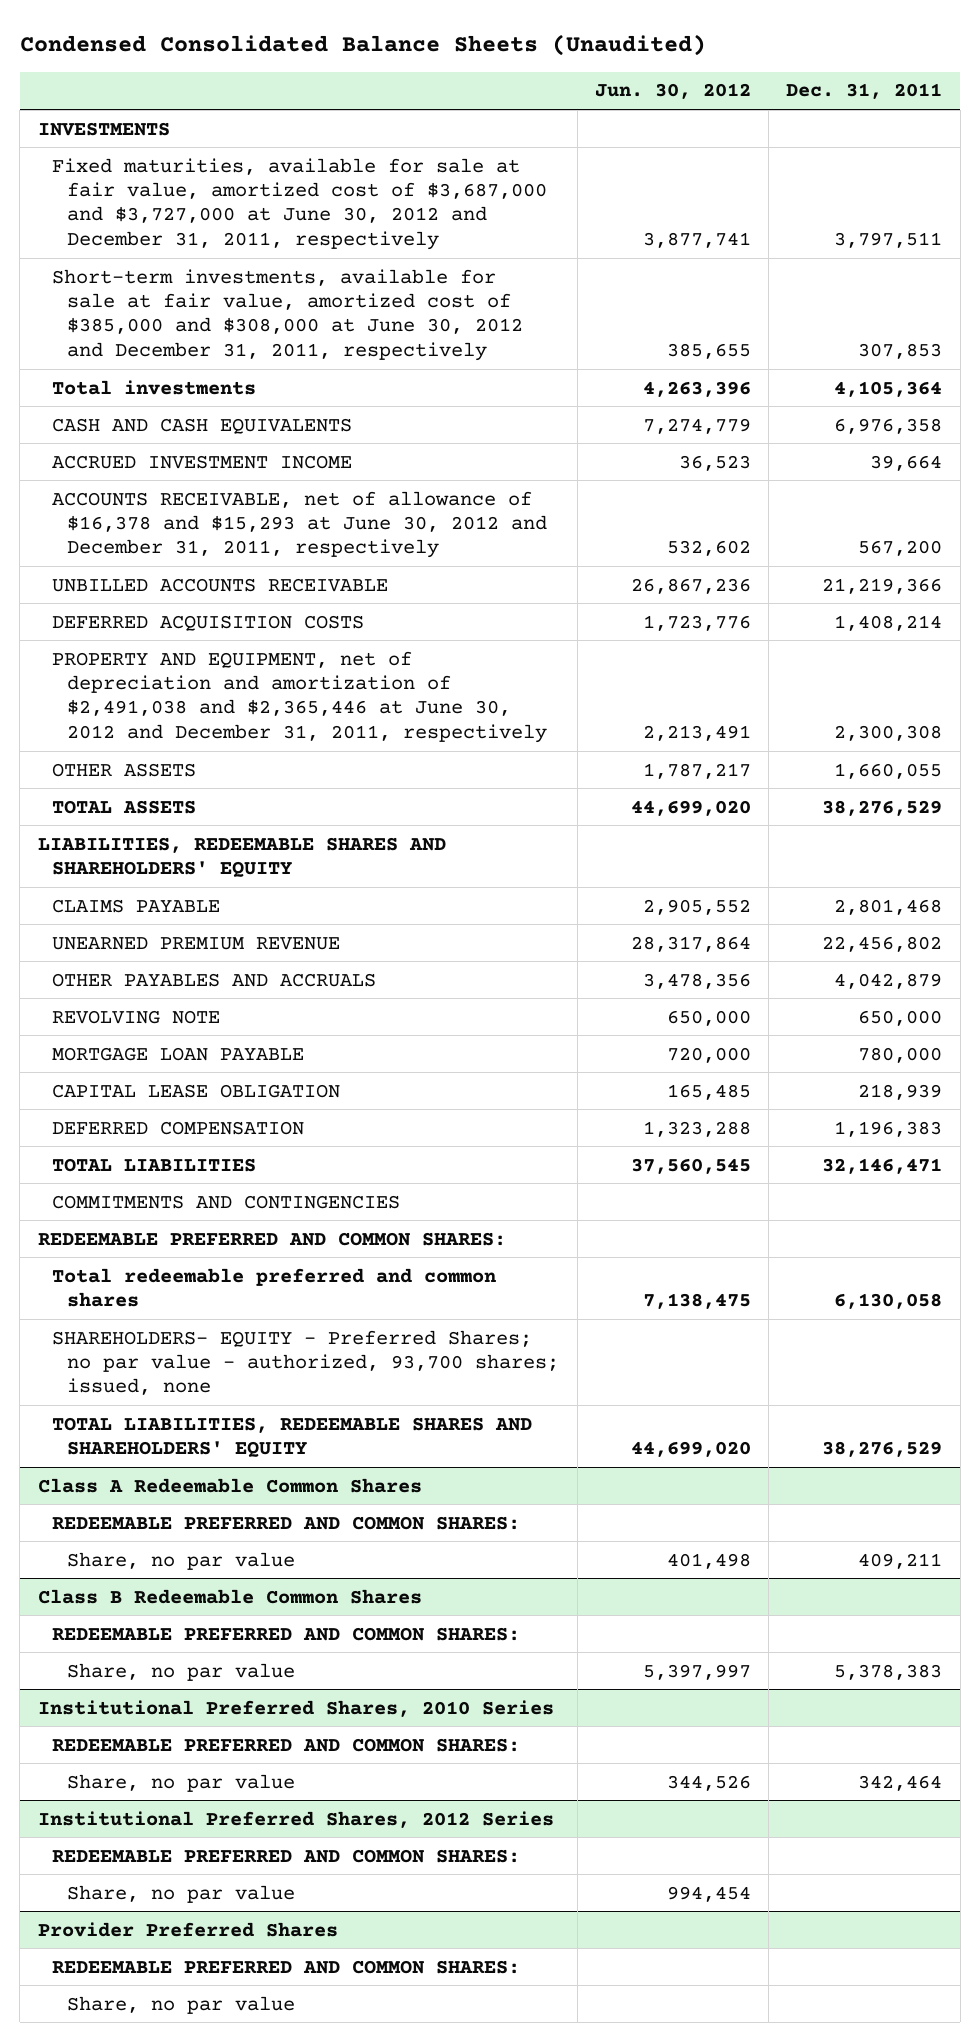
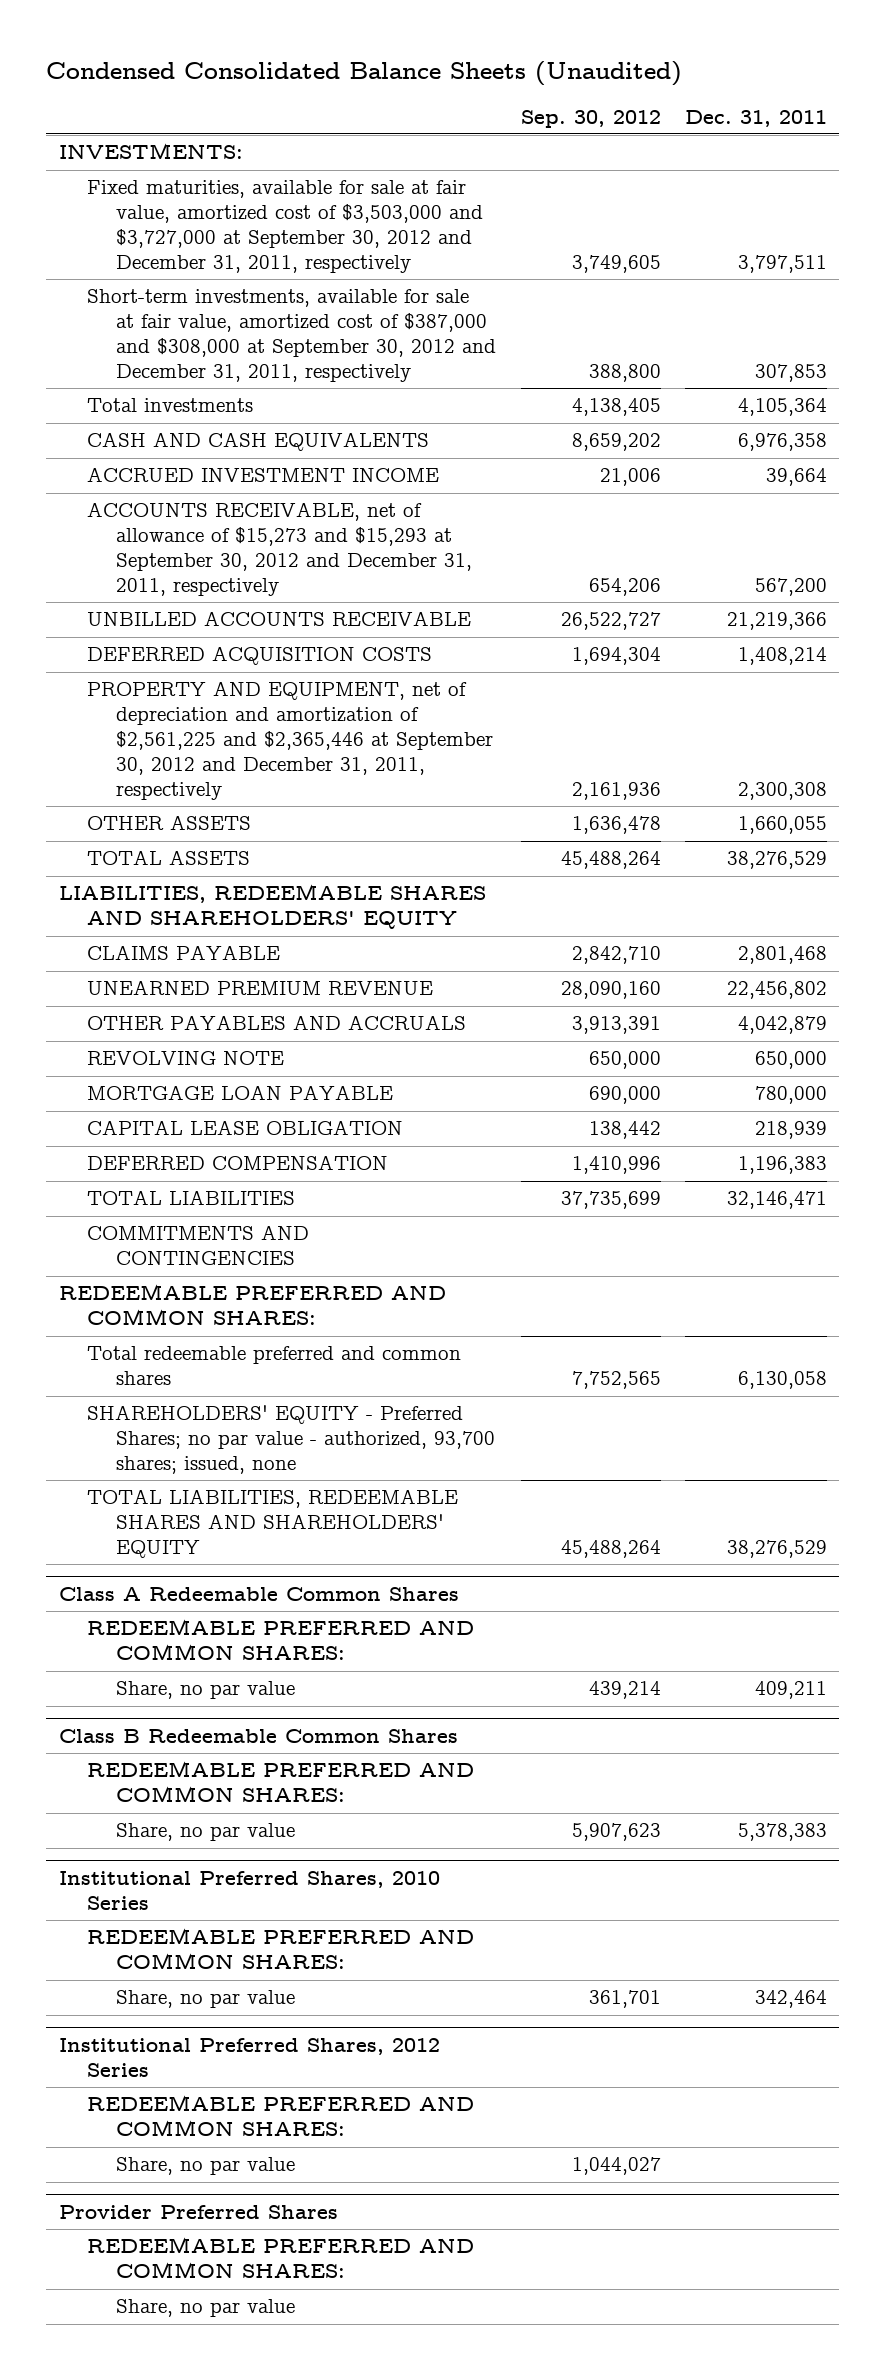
- | Jun. 30, 2012 | Dec. 31, 2011
+ | Sep. 30, 2012 | Dec. 31, 2011
- INVESTMENTS
- Fixed maturities, available for sale at fair value, amortized cost of $3,687,000 and $3,727,000 at June 30, 2012 and December 31, 2011, respectively | 3,877,741 | 3,797,511
- Short-term investments, available for sale at fair value, amortized cost of $385,000 and $308,000 at June 30, 2012 and December 31, 2011, respectively | 385,655 | 307,853
+ INVESTMENTS:
+ Fixed maturities, available for sale at fair value, amortized cost of $3,503,000 and $3,727,000 at September 30, 2012 and December 31, 2011, respectively | 3,749,605 | 3,797,511
+ Short-term investments, available for sale at fair value, amortized cost of $387,000 and $308,000 at September 30, 2012 and December 31, 2011, respectively | 388,800 | 307,853
- ACCOUNTS RECEIVABLE, net of allowance of $16,378 and $15,293 at June 30, 2012 and December 31, 2011, respectively | 532,602 | 567,200
+ ACCOUNTS RECEIVABLE, net of allowance of $15,273 and $15,293 at September 30, 2012 and December 31, 2011, respectively | 654,206 | 567,200
- PROPERTY AND EQUIPMENT, net of depreciation and amortization of $2,491,038 and $2,365,446 at June 30, 2012 and December 31, 2011, respectively | 2,213,491 | 2,300,308
+ PROPERTY AND EQUIPMENT, net of depreciation and amortization of $2,561,225 and $2,365,446 at September 30, 2012 and December 31, 2011, respectively | 2,161,936 | 2,300,308
- SHAREHOLDERS- EQUITY - Preferred Shares; no par value - authorized, 93,700 shares; issued, none
+ SHAREHOLDERS' EQUITY - Preferred Shares; no par value - authorized, 93,700 shares; issued, none

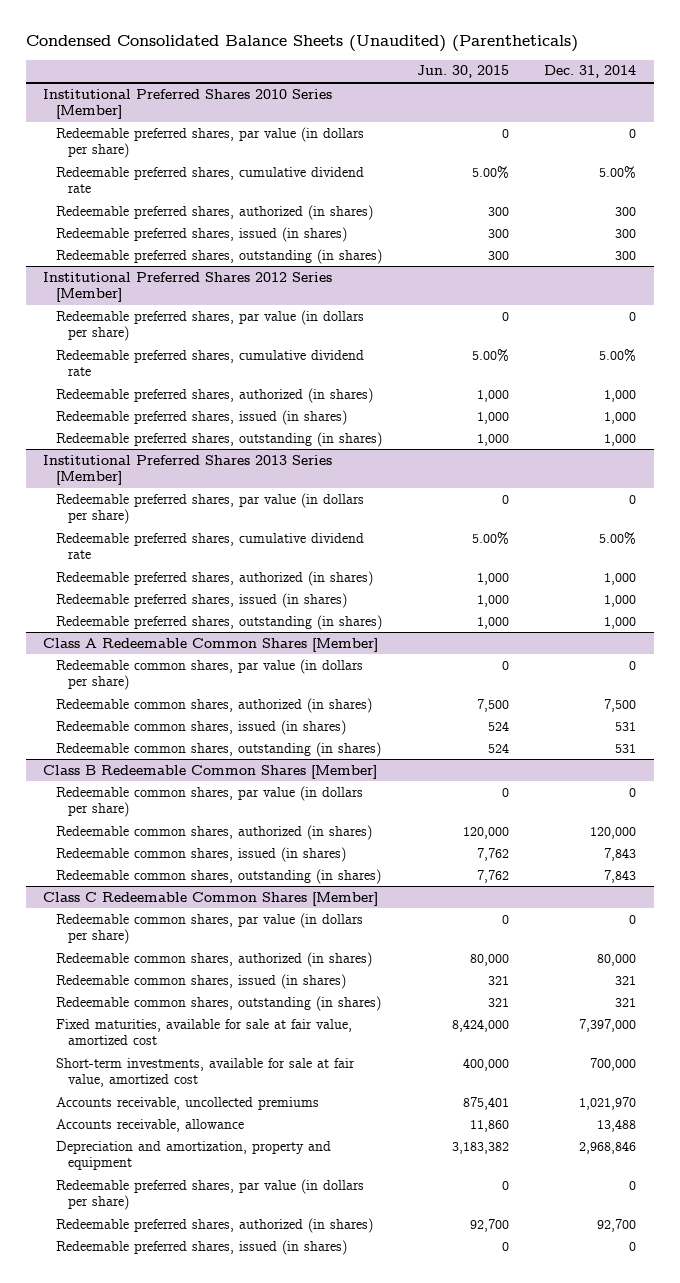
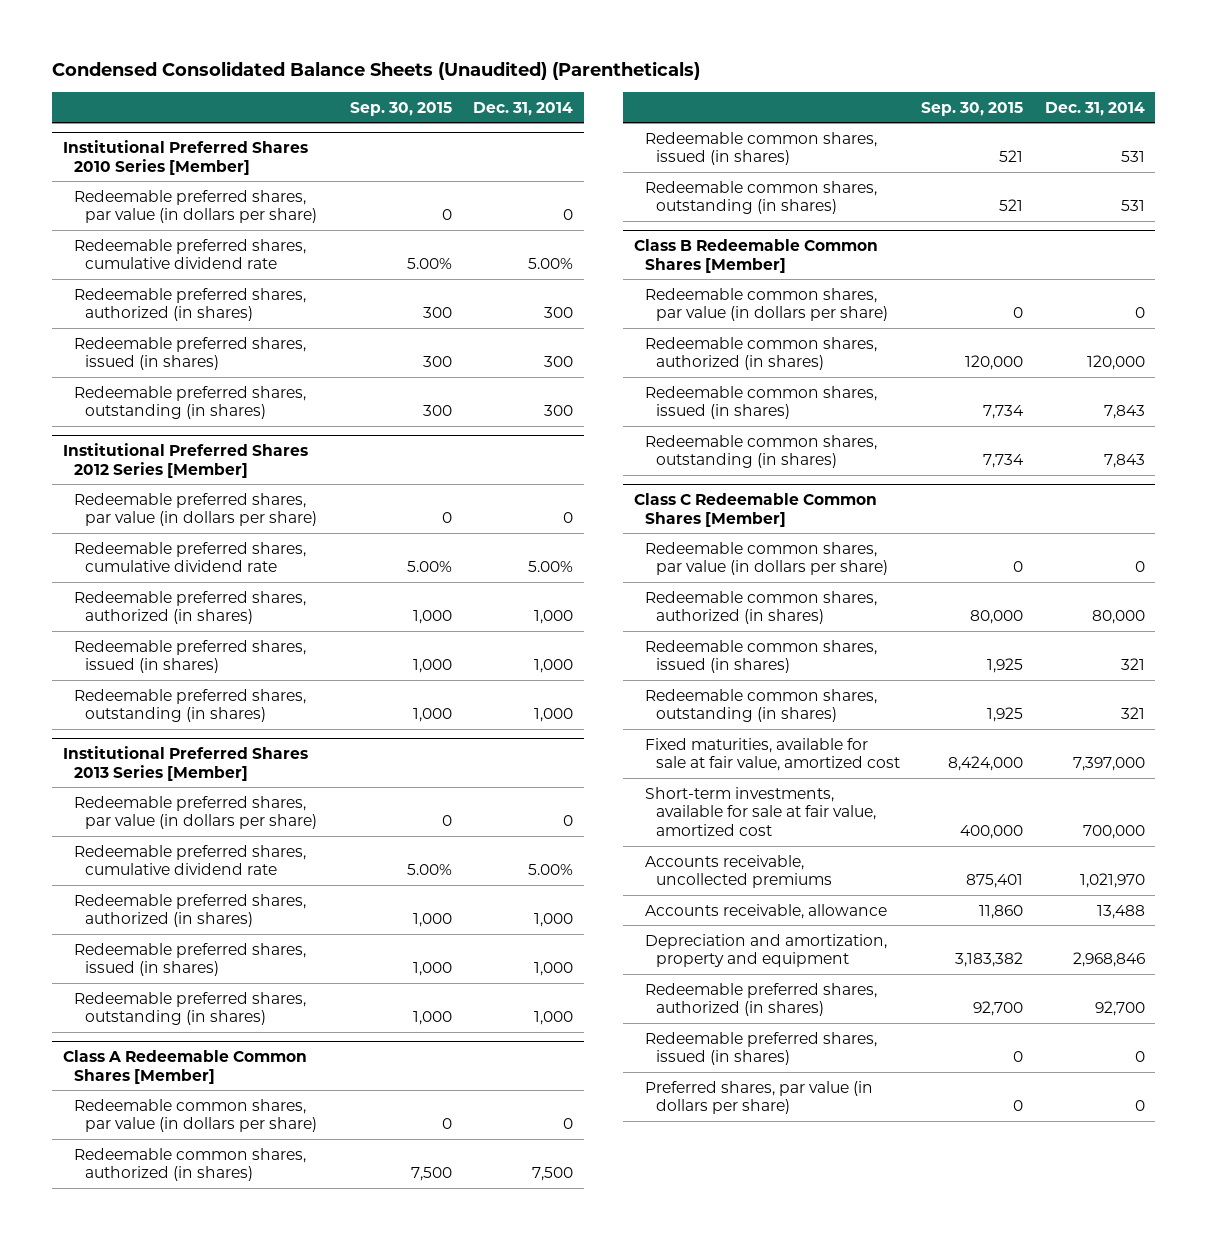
- | Jun. 30, 2015 | Dec. 31, 2014
+ | Sep. 30, 2015 | Dec. 31, 2014
@ Class C Redeemable Common Shares [Member]
- Redeemable preferred shares, par value (in dollars per share) | 0 | 0
+ Preferred shares, par value (in dollars per share) | 0 | 0

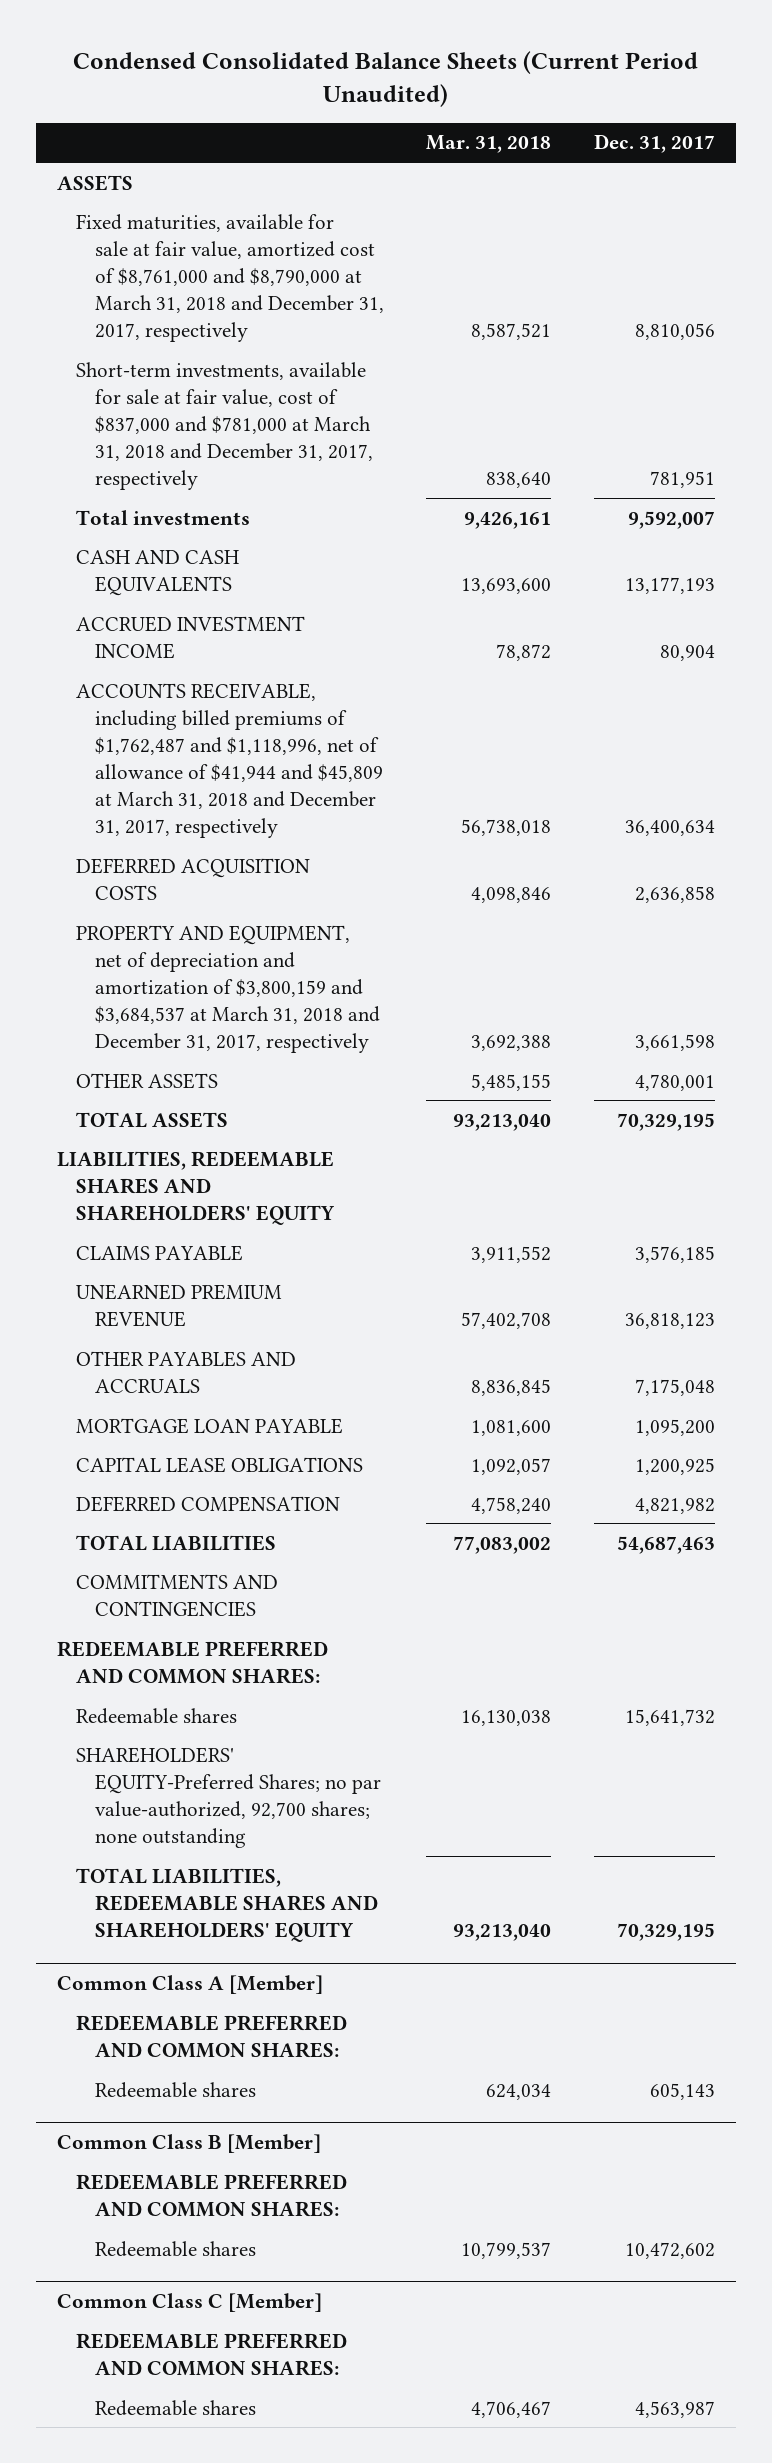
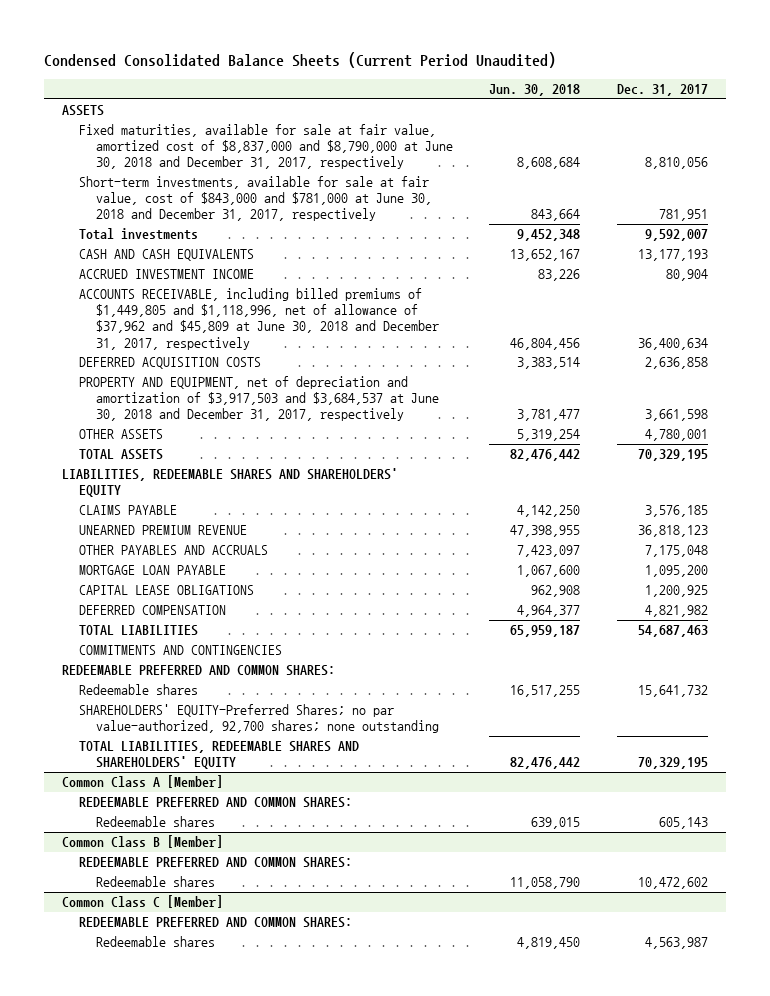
- | Mar. 31, 2018 | Dec. 31, 2017
+ | Jun. 30, 2018 | Dec. 31, 2017
- Fixed maturities, available for sale at fair value, amortized cost of $8,761,000 and $8,790,000 at March 31, 2018 and December 31, 2017, respectively | 8,587,521 | 8,810,056
- Short-term investments, available for sale at fair value, cost of $837,000 and $781,000 at March 31, 2018 and December 31, 2017, respectively | 838,640 | 781,951
+ Fixed maturities, available for sale at fair value, amortized cost of $8,837,000 and $8,790,000 at June 30, 2018 and December 31, 2017, respectively | 8,608,684 | 8,810,056
+ Short-term investments, available for sale at fair value, cost of $843,000 and $781,000 at June 30, 2018 and December 31, 2017, respectively | 843,664 | 781,951
- ACCOUNTS RECEIVABLE, including billed premiums of $1,762,487 and $1,118,996, net of allowance of $41,944 and $45,809 at March 31, 2018 and December 31, 2017, respectively | 56,738,018 | 36,400,634
+ ACCOUNTS RECEIVABLE, including billed premiums of $1,449,805 and $1,118,996, net of allowance of $37,962 and $45,809 at June 30, 2018 and December 31, 2017, respectively | 46,804,456 | 36,400,634
- PROPERTY AND EQUIPMENT, net of depreciation and amortization of $3,800,159 and $3,684,537 at March 31, 2018 and December 31, 2017, respectively | 3,692,388 | 3,661,598
+ PROPERTY AND EQUIPMENT, net of depreciation and amortization of $3,917,503 and $3,684,537 at June 30, 2018 and December 31, 2017, respectively | 3,781,477 | 3,661,598

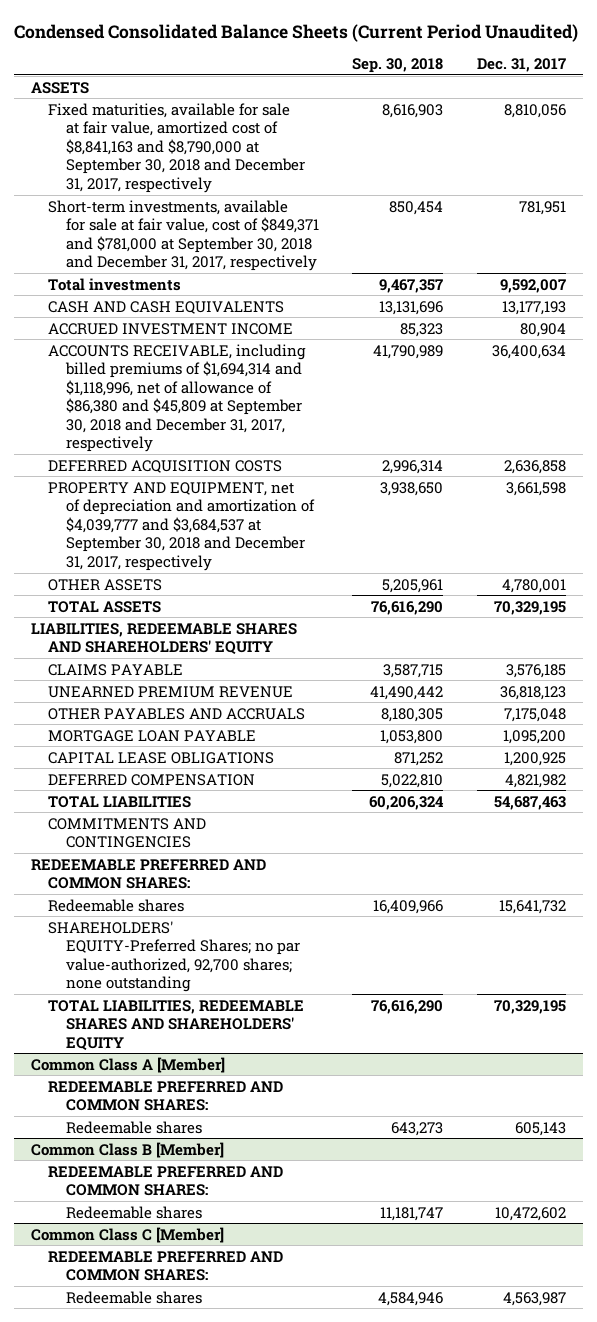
- | Jun. 30, 2018 | Dec. 31, 2017
+ | Sep. 30, 2018 | Dec. 31, 2017
- Fixed maturities, available for sale at fair value, amortized cost of $8,837,000 and $8,790,000 at June 30, 2018 and December 31, 2017, respectively | 8,608,684 | 8,810,056
- Short-term investments, available for sale at fair value, cost of $843,000 and $781,000 at June 30, 2018 and December 31, 2017, respectively | 843,664 | 781,951
+ Fixed maturities, available for sale at fair value, amortized cost of $8,841,163 and $8,790,000 at September 30, 2018 and December 31, 2017, respectively | 8,616,903 | 8,810,056
+ Short-term investments, available for sale at fair value, cost of $849,371 and $781,000 at September 30, 2018 and December 31, 2017, respectively | 850,454 | 781,951
- ACCOUNTS RECEIVABLE, including billed premiums of $1,449,805 and $1,118,996, net of allowance of $37,962 and $45,809 at June 30, 2018 and December 31, 2017, respectively | 46,804,456 | 36,400,634
+ ACCOUNTS RECEIVABLE, including billed premiums of $1,694,314 and $1,118,996, net of allowance of $86,380 and $45,809 at September 30, 2018 and December 31, 2017, respectively | 41,790,989 | 36,400,634
- PROPERTY AND EQUIPMENT, net of depreciation and amortization of $3,917,503 and $3,684,537 at June 30, 2018 and December 31, 2017, respectively | 3,781,477 | 3,661,598
+ PROPERTY AND EQUIPMENT, net of depreciation and amortization of $4,039,777 and $3,684,537 at September 30, 2018 and December 31, 2017, respectively | 3,938,650 | 3,661,598

